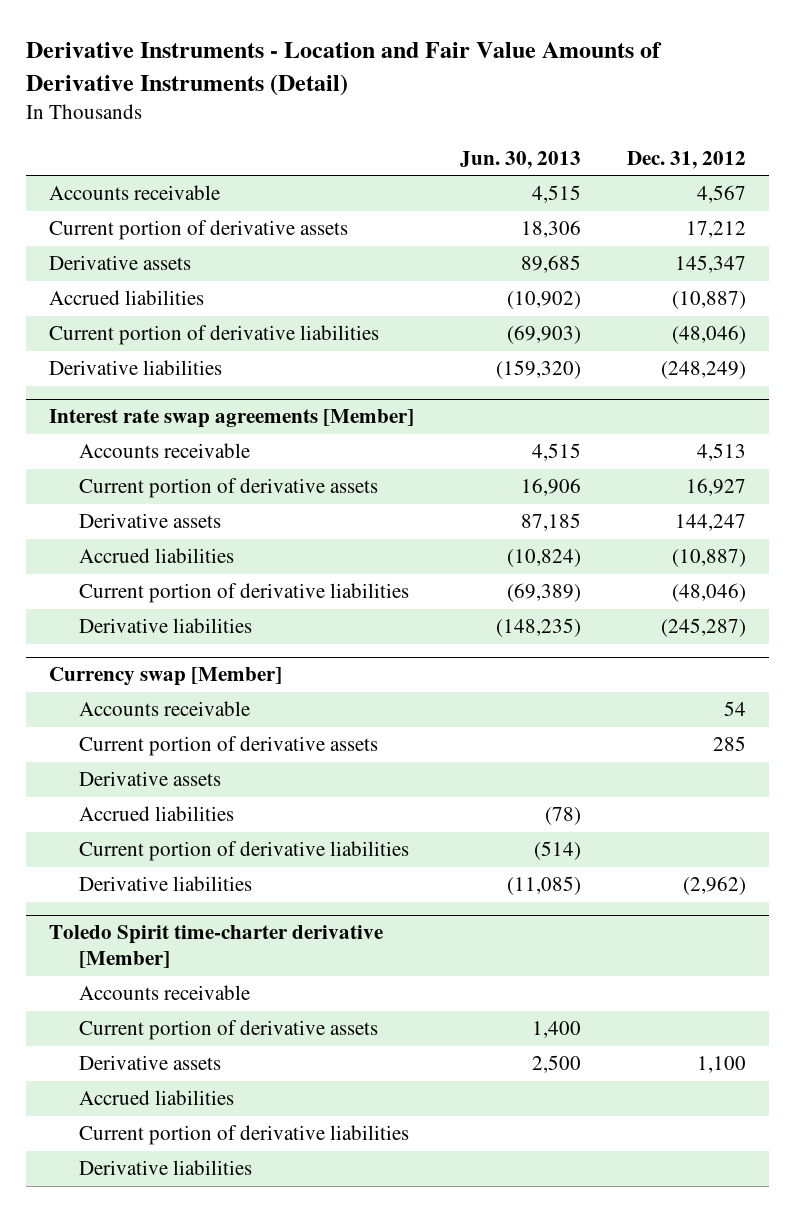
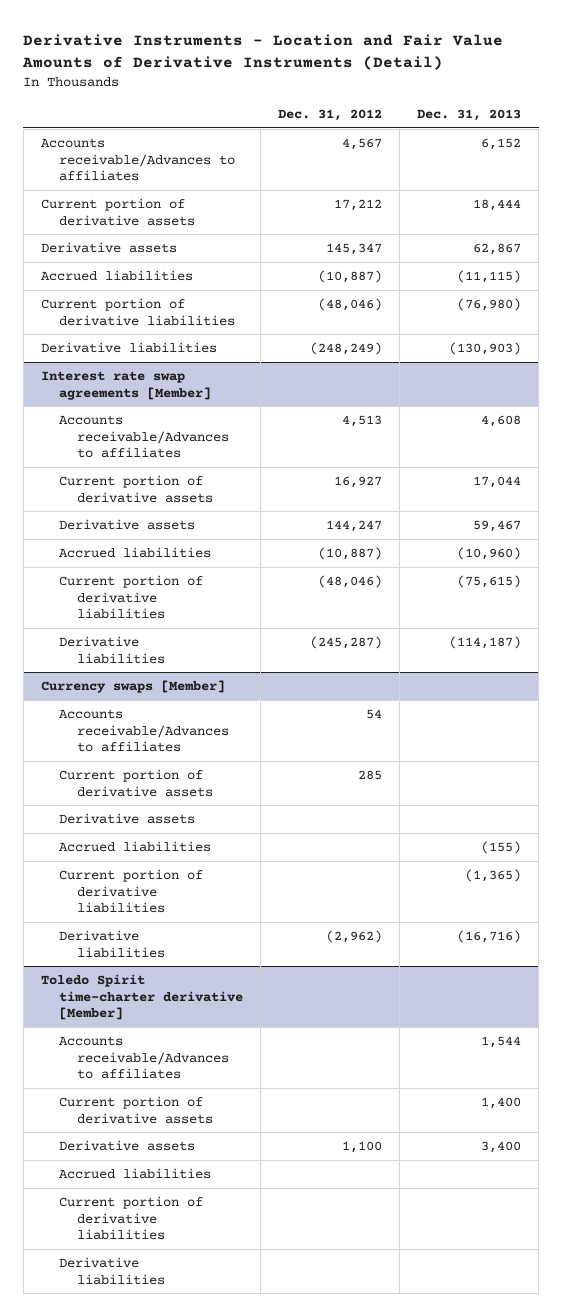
- | Jun. 30, 2013 | Dec. 31, 2012
+ | Dec. 31, 2012 | Dec. 31, 2013
- Accounts receivable | 4,515 | 4,567
+ Accounts receivable/Advances to affiliates | 4,567 | 6,152
@ Interest rate swap agreements [Member]
- Accounts receivable | 4,515 | 4,513
+ Accounts receivable/Advances to affiliates | 4,513 | 4,608
- Currency swap [Member]
- Accounts receivable | | 54
+ Currency swaps [Member]
+ Accounts receivable/Advances to affiliates | 54 |
@ Toledo Spirit time-charter derivative [Member]
- Accounts receivable
+ Accounts receivable/Advances to affiliates | | 1,544

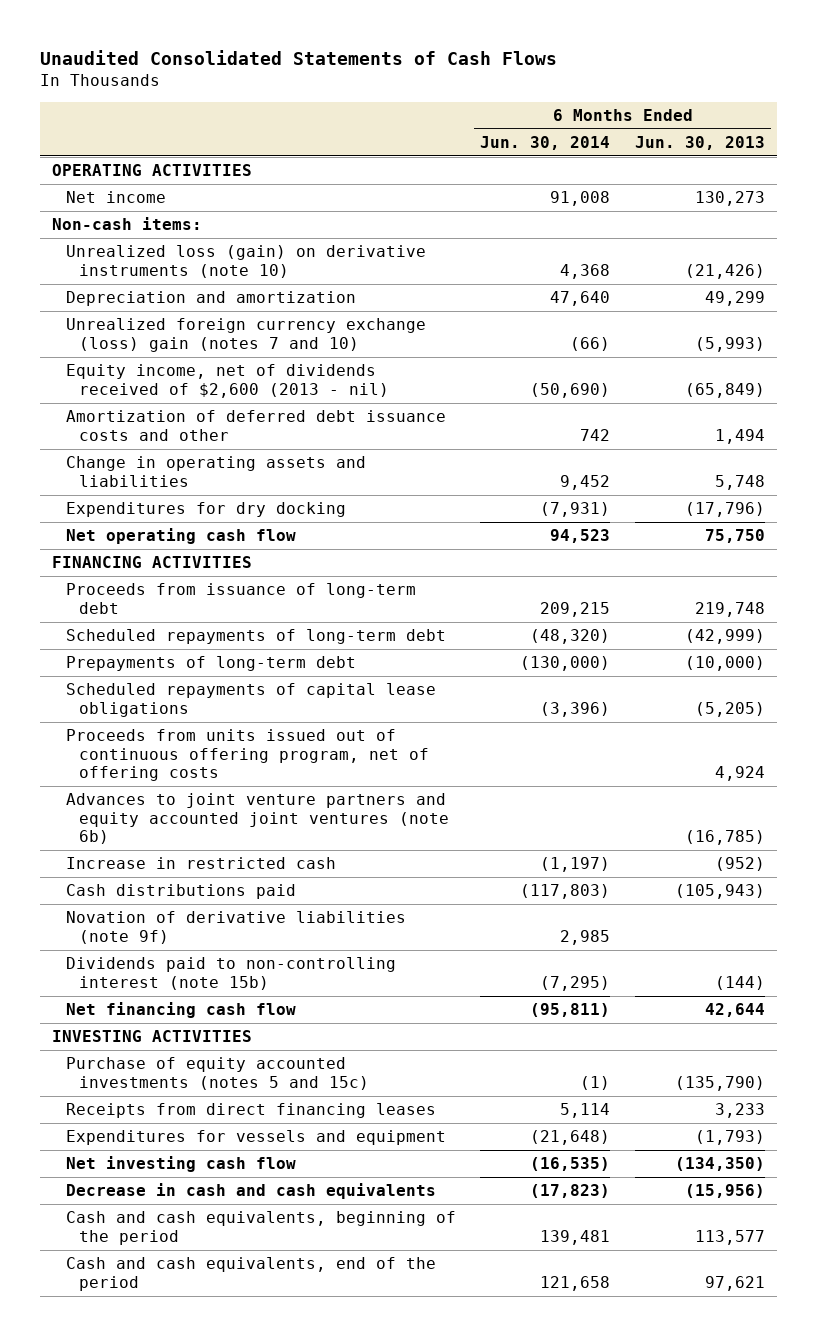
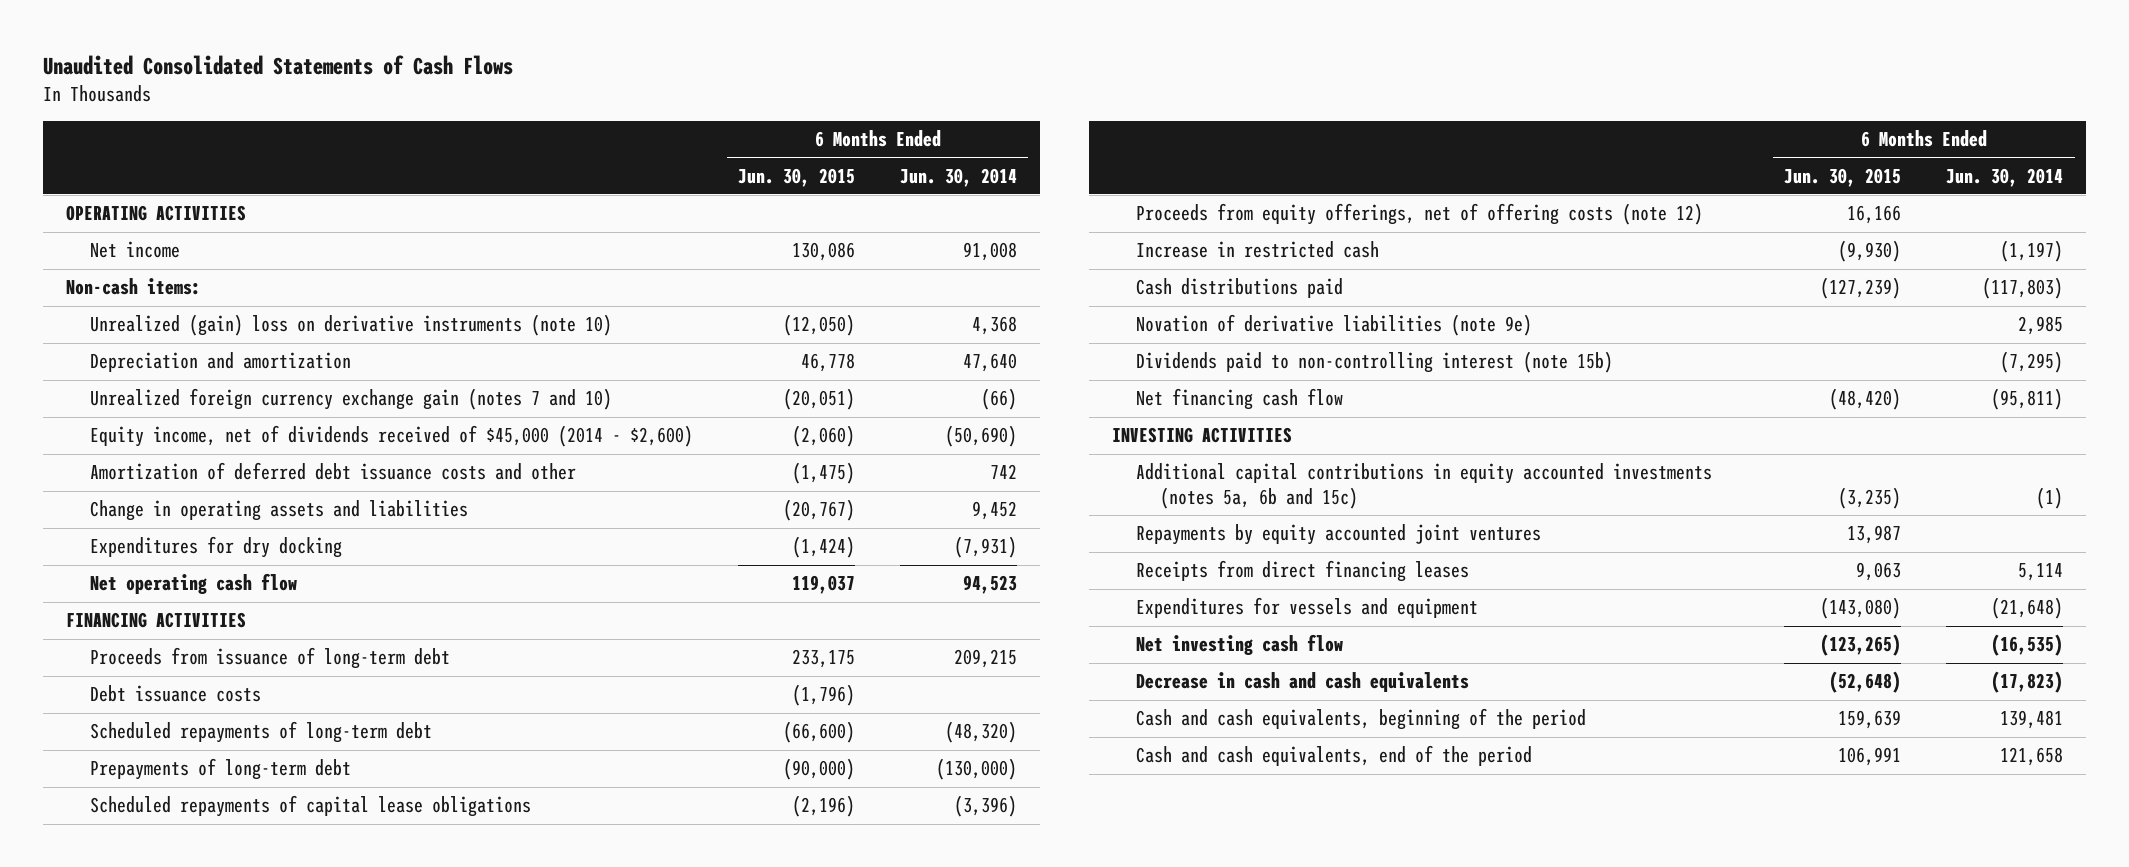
- | 6 Months Ended Jun. 30, 2014 | 6 Months Ended Jun. 30, 2013
+ | 6 Months Ended Jun. 30, 2015 | 6 Months Ended Jun. 30, 2014
- Unrealized loss (gain) on derivative instruments (note 10) | 4,368 | (21,426)
+ Unrealized (gain) loss on derivative instruments (note 10) | (12,050) | 4,368
- Unrealized foreign currency exchange (loss) gain (notes 7 and 10) | (66) | (5,993)
- Equity income, net of dividends received of $2,600 (2013 - nil) | (50,690) | (65,849)
+ Unrealized foreign currency exchange gain (notes 7 and 10) | (20,051) | (66)
+ Equity income, net of dividends received of $45,000 (2014 - $2,600) | (2,060) | (50,690)
+ Debt issuance costs | (1,796) |
- Proceeds from units issued out of continuous offering program, net of offering costs | | 4,924
- Advances to joint venture partners and equity accounted joint ventures (note 6b) | | (16,785)
+ Proceeds from equity offerings, net of offering costs (note 12) | 16,166 |
- Novation of derivative liabilities (note 9f) | 2,985 |
+ Novation of derivative liabilities (note 9e) | | 2,985
- Purchase of equity accounted investments (notes 5 and 15c) | (1) | (135,790)
+ Additional capital contributions in equity accounted investments (notes 5a, 6b and 15c) | (3,235) | (1)
+ Repayments by equity accounted joint ventures | 13,987 |

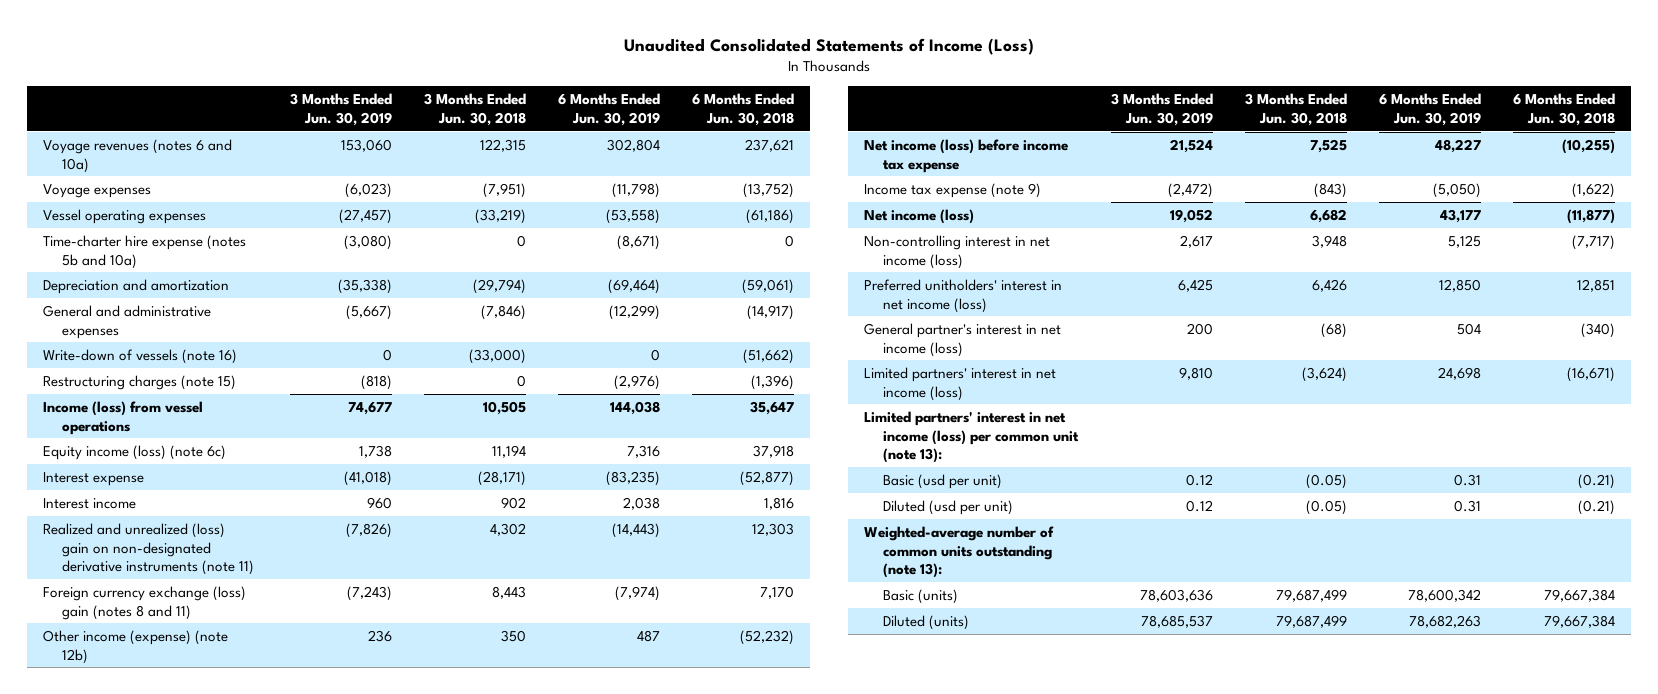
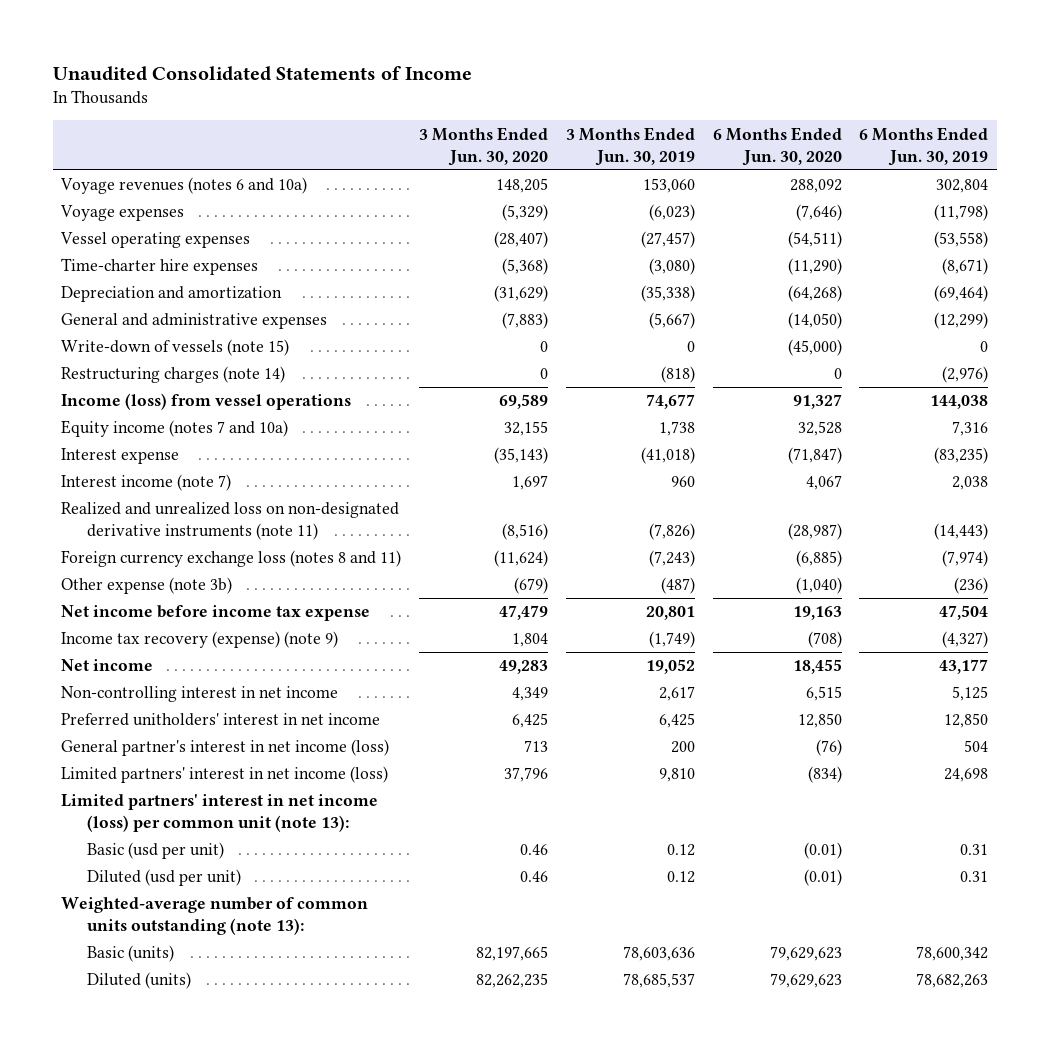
- Unaudited Consolidated Statements of Income (Loss)
+ Unaudited Consolidated Statements of Income
- | 3 Months Ended Jun. 30, 2019 | 3 Months Ended Jun. 30, 2018 | 6 Months Ended Jun. 30, 2019 | 6 Months Ended Jun. 30, 2018
+ | 3 Months Ended Jun. 30, 2020 | 3 Months Ended Jun. 30, 2019 | 6 Months Ended Jun. 30, 2020 | 6 Months Ended Jun. 30, 2019
- Time-charter hire expense (notes 5b and 10a) | (3,080) | 0 | (8,671) | 0
+ Time-charter hire expenses | (5,368) | (3,080) | (11,290) | (8,671)
- Write-down of vessels (note 16) | 0 | (33,000) | 0 | (51,662)
- Restructuring charges (note 15) | (818) | 0 | (2,976) | (1,396)
+ Write-down of vessels (note 15) | 0 | 0 | (45,000) | 0
+ Restructuring charges (note 14) | 0 | (818) | 0 | (2,976)
- Equity income (loss) (note 6c) | 1,738 | 11,194 | 7,316 | 37,918
+ Equity income (notes 7 and 10a) | 32,155 | 1,738 | 32,528 | 7,316
- Interest income | 960 | 902 | 2,038 | 1,816
- Realized and unrealized (loss) gain on non-designated derivative instruments (note 11) | (7,826) | 4,302 | (14,443) | 12,303
- Foreign currency exchange (loss) gain (notes 8 and 11) | (7,243) | 8,443 | (7,974) | 7,170
- Other income (expense) (note 12b) | 236 | 350 | 487 | (52,232)
- Net income (loss) before income tax expense | 21,524 | 7,525 | 48,227 | (10,255)
- Income tax expense (note 9) | (2,472) | (843) | (5,050) | (1,622)
- Net income (loss) | 19,052 | 6,682 | 43,177 | (11,877)
- Non-controlling interest in net income (loss) | 2,617 | 3,948 | 5,125 | (7,717)
- Preferred unitholders' interest in net income (loss) | 6,425 | 6,426 | 12,850 | 12,851
+ Interest income (note 7) | 1,697 | 960 | 4,067 | 2,038
+ Realized and unrealized loss on non-designated derivative instruments (note 11) | (8,516) | (7,826) | (28,987) | (14,443)
+ Foreign currency exchange loss (notes 8 and 11) | (11,624) | (7,243) | (6,885) | (7,974)
+ Other expense (note 3b) | (679) | (487) | (1,040) | (236)
+ Net income before income tax expense | 47,479 | 20,801 | 19,163 | 47,504
+ Income tax recovery (expense) (note 9) | 1,804 | (1,749) | (708) | (4,327)
+ Net income | 49,283 | 19,052 | 18,455 | 43,177
+ Non-controlling interest in net income | 4,349 | 2,617 | 6,515 | 5,125
+ Preferred unitholders' interest in net income | 6,425 | 6,425 | 12,850 | 12,850

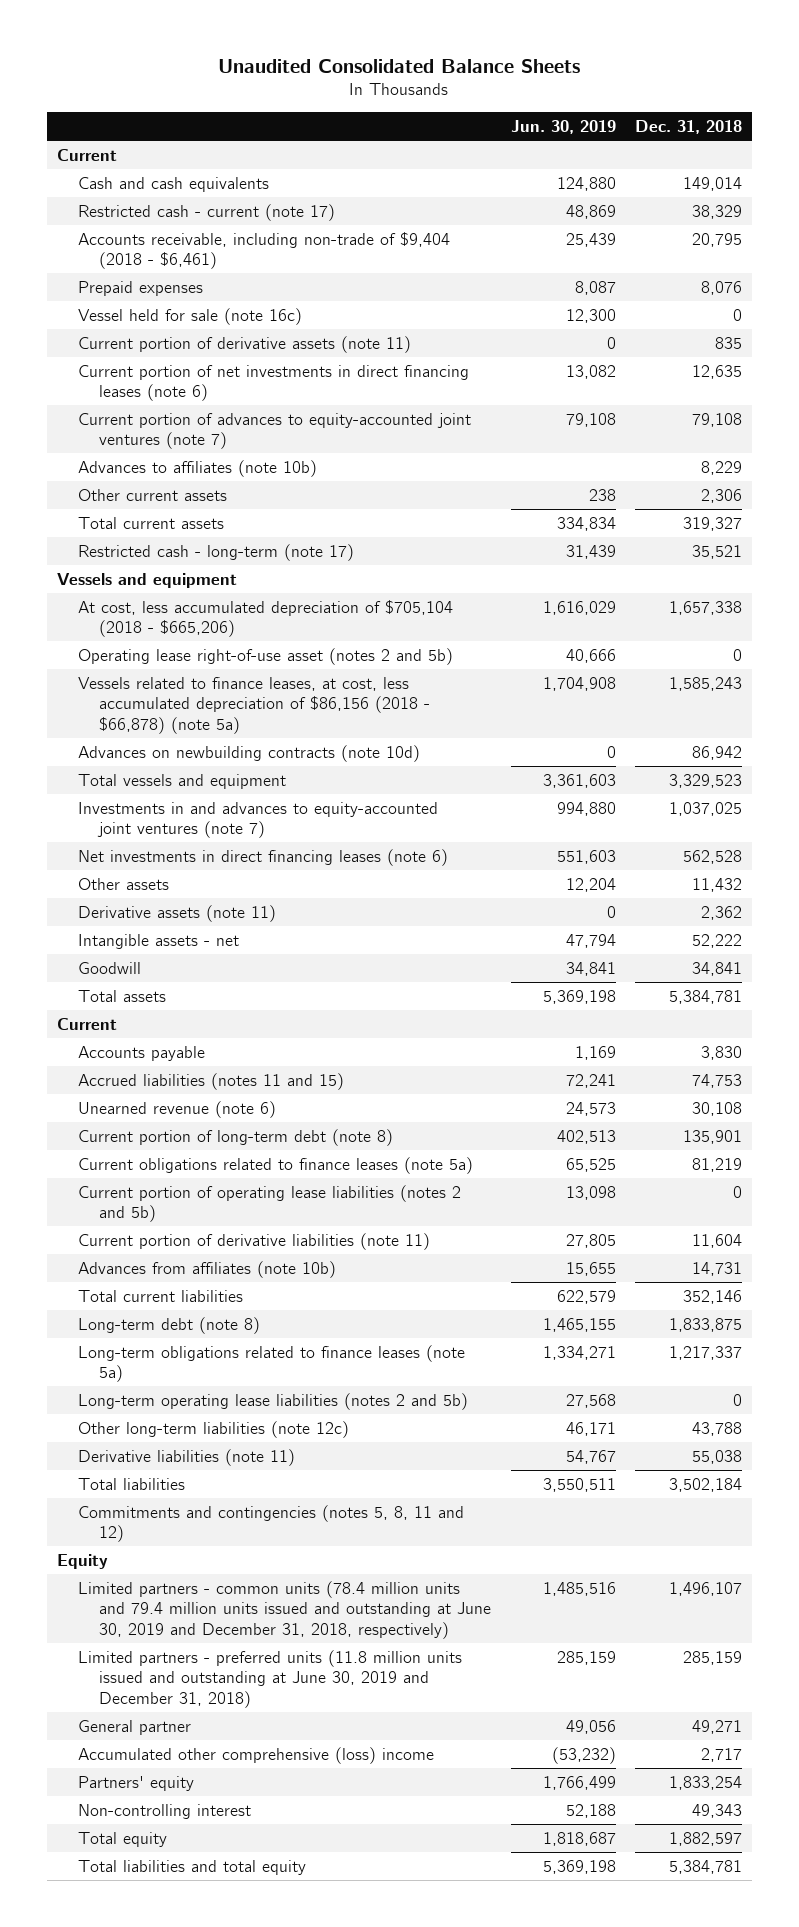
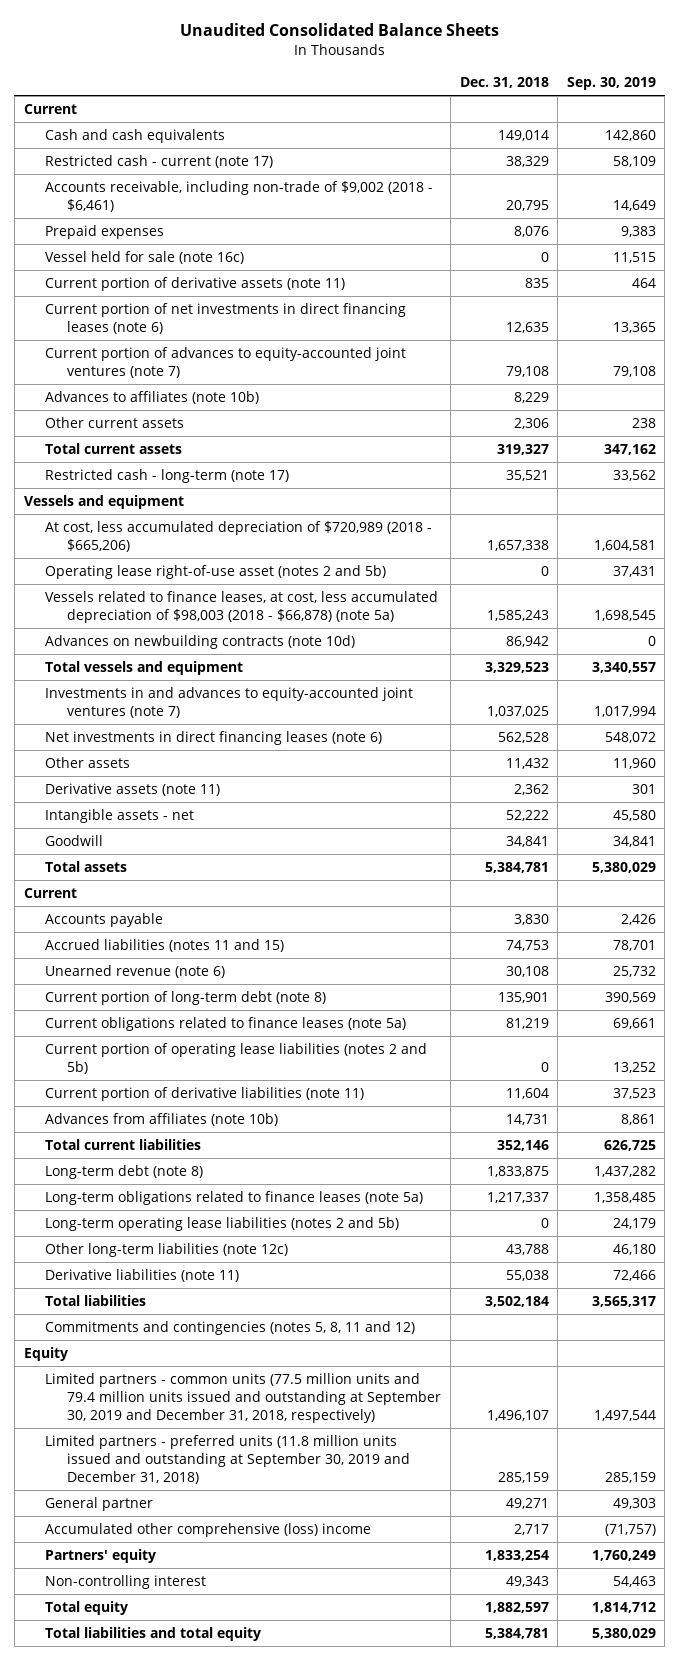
- | Jun. 30, 2019 | Dec. 31, 2018
+ | Dec. 31, 2018 | Sep. 30, 2019
- Accounts receivable, including non-trade of $9,404 (2018 - $6,461) | 25,439 | 20,795
+ Accounts receivable, including non-trade of $9,002 (2018 - $6,461) | 20,795 | 14,649
- At cost, less accumulated depreciation of $705,104 (2018 - $665,206) | 1,616,029 | 1,657,338
+ At cost, less accumulated depreciation of $720,989 (2018 - $665,206) | 1,657,338 | 1,604,581
- Vessels related to finance leases, at cost, less accumulated depreciation of $86,156 (2018 - $66,878) (note 5a) | 1,704,908 | 1,585,243
+ Vessels related to finance leases, at cost, less accumulated depreciation of $98,003 (2018 - $66,878) (note 5a) | 1,585,243 | 1,698,545
- Limited partners - common units (78.4 million units and 79.4 million units issued and outstanding at June 30, 2019 and December 31, 2018, respectively) | 1,485,516 | 1,496,107
- Limited partners - preferred units (11.8 million units issued and outstanding at June 30, 2019 and December 31, 2018) | 285,159 | 285,159
+ Limited partners - common units (77.5 million units and 79.4 million units issued and outstanding at September 30, 2019 and December 31, 2018, respectively) | 1,496,107 | 1,497,544
+ Limited partners - preferred units (11.8 million units issued and outstanding at September 30, 2019 and December 31, 2018) | 285,159 | 285,159

